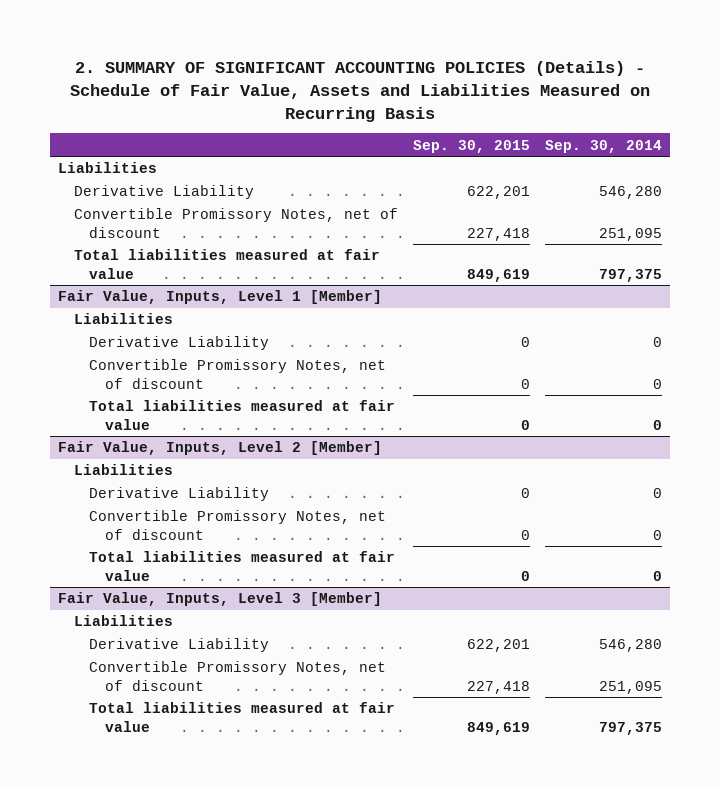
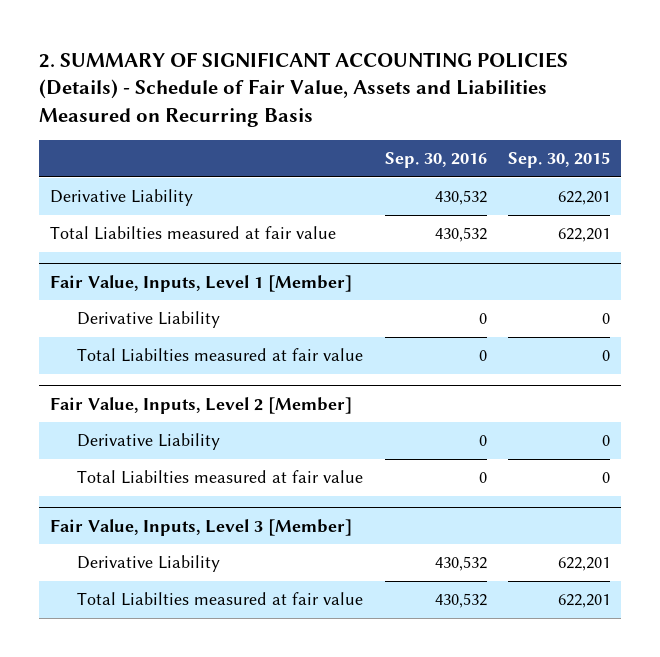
- | Sep. 30, 2015 | Sep. 30, 2014
+ | Sep. 30, 2016 | Sep. 30, 2015
- Liabilities
- Convertible Promissory Notes, net of discount | 227,418 | 251,095
- Total liabilities measured at fair value | 849,619 | 797,375
+ Total Liabilties measured at fair value | 430,532 | 622,201
@ Fair Value, Inputs, Level 1 [Member]
- Liabilities
- Convertible Promissory Notes, net of discount | 0 | 0
- Total liabilities measured at fair value | 0 | 0
+ Total Liabilties measured at fair value | 0 | 0
@ Fair Value, Inputs, Level 2 [Member]
- Liabilities
- Convertible Promissory Notes, net of discount | 0 | 0
- Total liabilities measured at fair value | 0 | 0
+ Total Liabilties measured at fair value | 0 | 0
@ Fair Value, Inputs, Level 3 [Member]
- Liabilities
- Convertible Promissory Notes, net of discount | 227,418 | 251,095
- Total liabilities measured at fair value | 849,619 | 797,375
+ Total Liabilties measured at fair value | 430,532 | 622,201

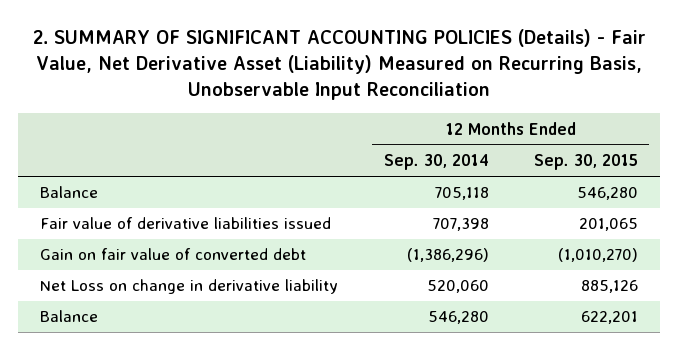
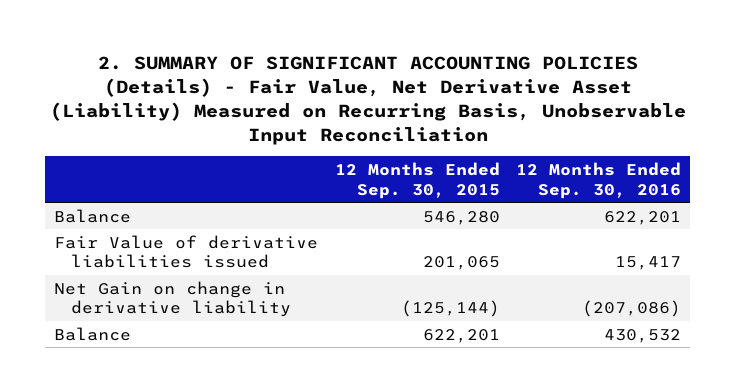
- | 12 Months Ended Sep. 30, 2014 | 12 Months Ended Sep. 30, 2015
+ | 12 Months Ended Sep. 30, 2015 | 12 Months Ended Sep. 30, 2016
- Fair value of derivative liabilities issued | 707,398 | 201,065
- Gain on fair value of converted debt | (1,386,296) | (1,010,270)
- Net Loss on change in derivative liability | 520,060 | 885,126
+ Fair Value of derivative liabilities issued | 201,065 | 15,417
+ Net Gain on change in derivative liability | (125,144) | (207,086)

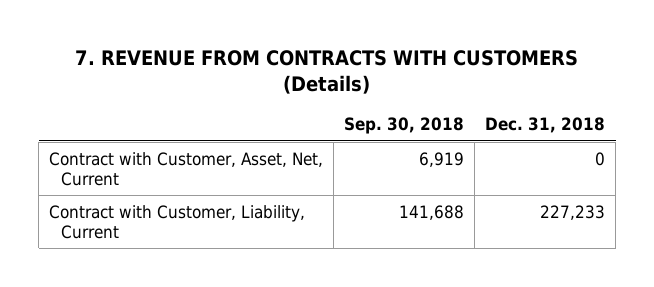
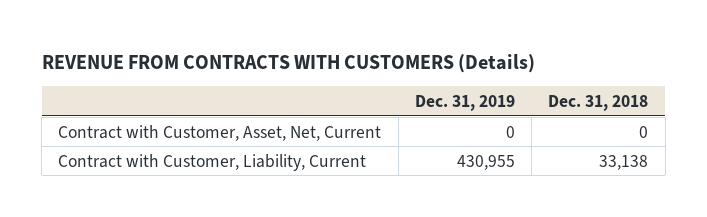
- 7. REVENUE FROM CONTRACTS WITH CUSTOMERS (Details)
+ REVENUE FROM CONTRACTS WITH CUSTOMERS (Details)
- | Sep. 30, 2018 | Dec. 31, 2018
+ | Dec. 31, 2019 | Dec. 31, 2018
- Contract with Customer, Liability, Current | 141,688 | 227,233
+ Contract with Customer, Liability, Current | 430,955 | 33,138

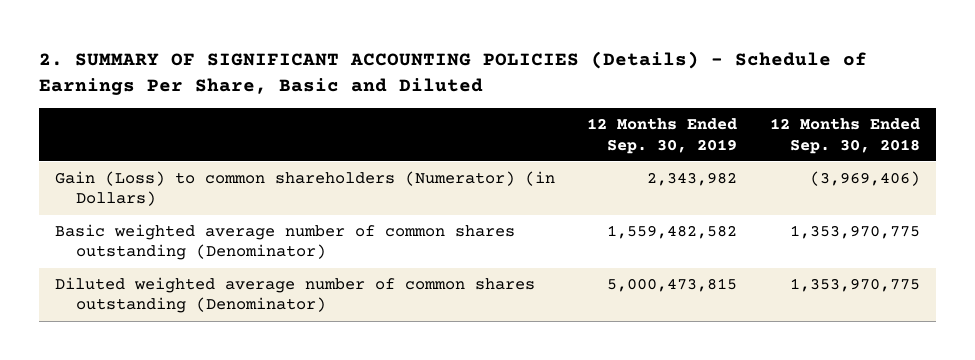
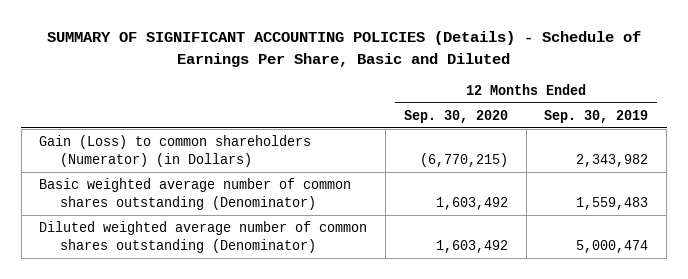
- 2. SUMMARY OF SIGNIFICANT ACCOUNTING POLICIES (Details) - Schedule of Earnings Per Share, Basic and Diluted
+ SUMMARY OF SIGNIFICANT ACCOUNTING POLICIES (Details) - Schedule of Earnings Per Share, Basic and Diluted
- | 12 Months Ended Sep. 30, 2019 | 12 Months Ended Sep. 30, 2018
+ | 12 Months Ended Sep. 30, 2020 | 12 Months Ended Sep. 30, 2019
- Basic weighted average number of common shares outstanding (Denominator) | 1,559,482,582 | 1,353,970,775
- Diluted weighted average number of common shares outstanding (Denominator) | 5,000,473,815 | 1,353,970,775
+ Basic weighted average number of common shares outstanding (Denominator) | 1,603,492 | 1,559,483
+ Diluted weighted average number of common shares outstanding (Denominator) | 1,603,492 | 5,000,474

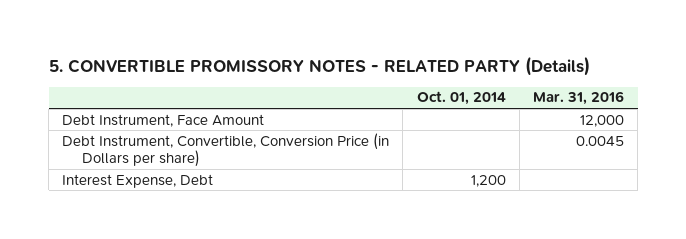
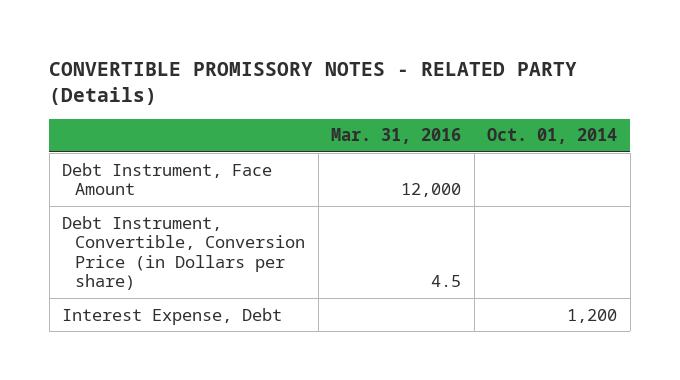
- 5. CONVERTIBLE PROMISSORY NOTES - RELATED PARTY (Details)
+ CONVERTIBLE PROMISSORY NOTES - RELATED PARTY (Details)
- | Oct. 01, 2014 | Mar. 31, 2016
+ | Mar. 31, 2016 | Oct. 01, 2014
- Debt Instrument, Convertible, Conversion Price (in Dollars per share) | | 0.0045
+ Debt Instrument, Convertible, Conversion Price (in Dollars per share) | 4.5 |

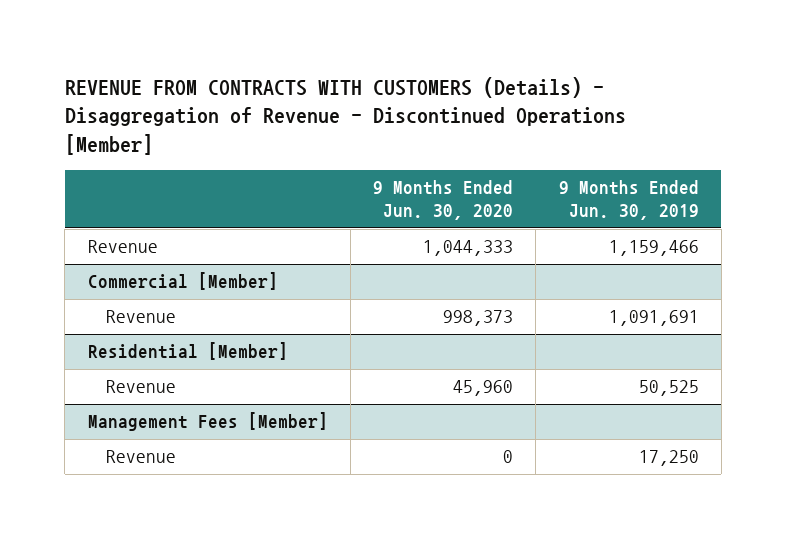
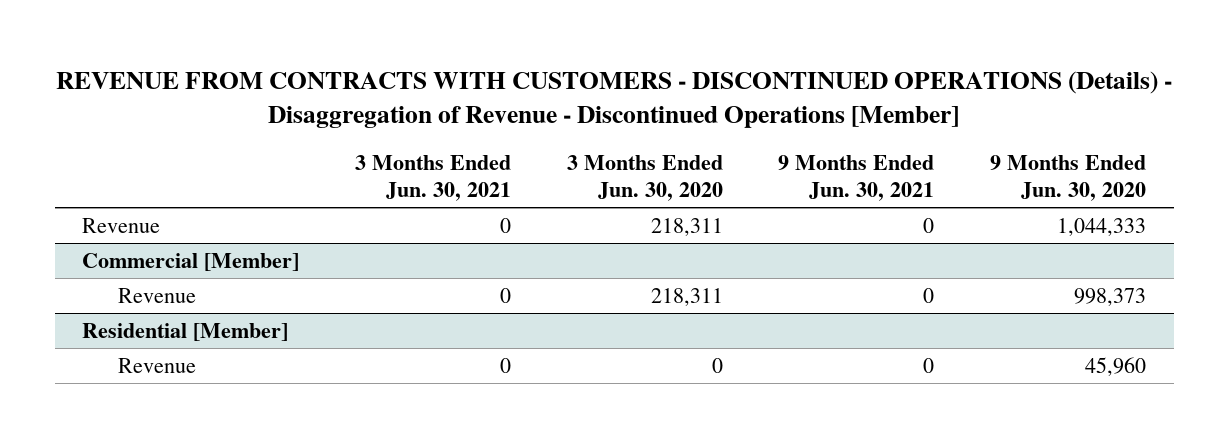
- REVENUE FROM CONTRACTS WITH CUSTOMERS (Details) - Disaggregation of Revenue - Discontinued Operations [Member]
+ REVENUE FROM CONTRACTS WITH CUSTOMERS - DISCONTINUED OPERATIONS (Details) - Disaggregation of Revenue - Discontinued Operations [Member]
- | 9 Months Ended Jun. 30, 2020 | 9 Months Ended Jun. 30, 2019
+ | 3 Months Ended Jun. 30, 2021 | 3 Months Ended Jun. 30, 2020 | 9 Months Ended Jun. 30, 2021 | 9 Months Ended Jun. 30, 2020
- Management Fees [Member]
- Revenue | 0 | 17,250

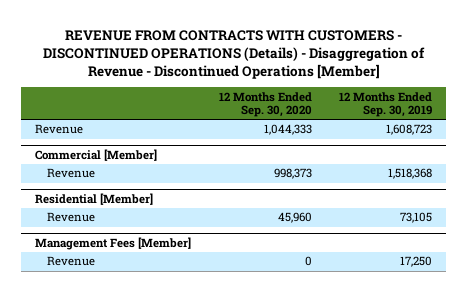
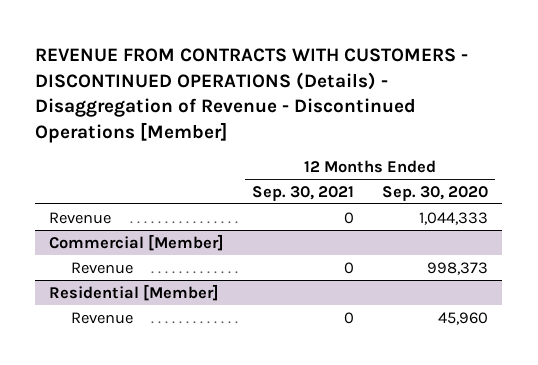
- | 12 Months Ended Sep. 30, 2020 | 12 Months Ended Sep. 30, 2019
+ | 12 Months Ended Sep. 30, 2021 | 12 Months Ended Sep. 30, 2020
- Management Fees [Member]
- Revenue | 0 | 17,250

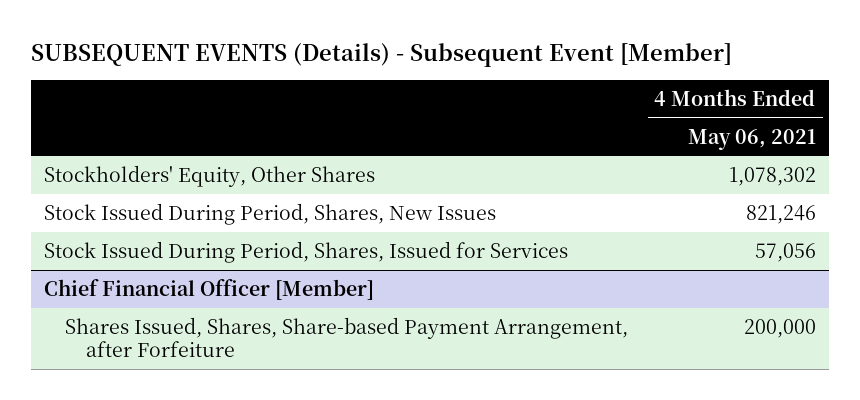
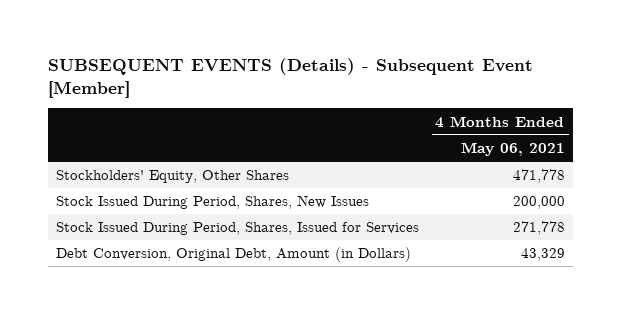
- Stockholders' Equity, Other Shares | 1,078,302
- Stock Issued During Period, Shares, New Issues | 821,246
- Stock Issued During Period, Shares, Issued for Services | 57,056
- Chief Financial Officer [Member]
- Shares Issued, Shares, Share-based Payment Arrangement, after Forfeiture | 200,000
+ Stockholders' Equity, Other Shares | 471,778
+ Stock Issued During Period, Shares, New Issues | 200,000
+ Stock Issued During Period, Shares, Issued for Services | 271,778
+ Debt Conversion, Original Debt, Amount (in Dollars) | 43,329

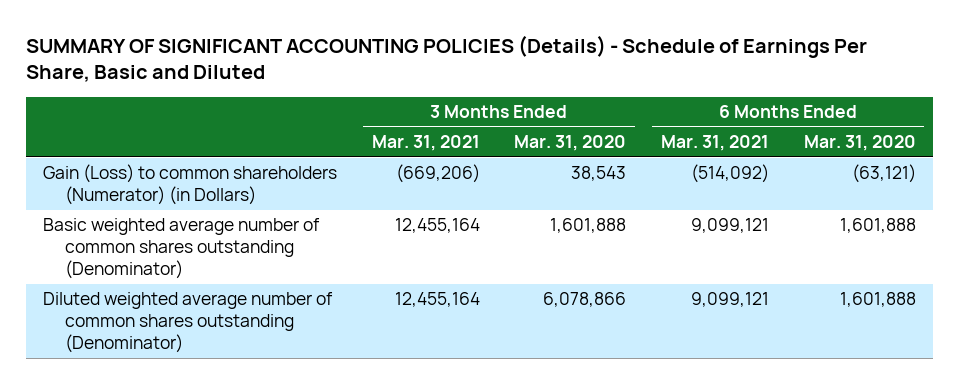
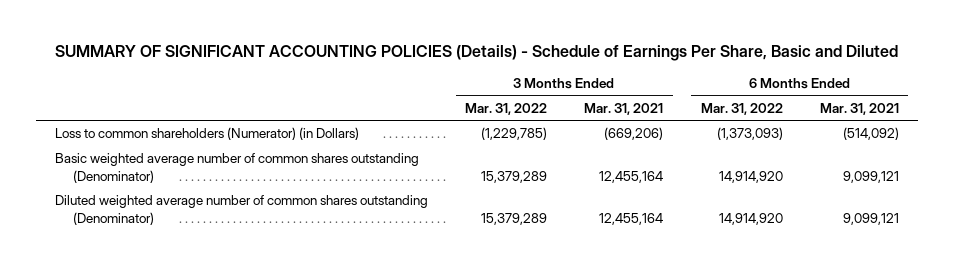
- | 3 Months Ended Mar. 31, 2021 | 3 Months Ended Mar. 31, 2020 | 6 Months Ended Mar. 31, 2021 | 6 Months Ended Mar. 31, 2020
+ | 3 Months Ended Mar. 31, 2022 | 3 Months Ended Mar. 31, 2021 | 6 Months Ended Mar. 31, 2022 | 6 Months Ended Mar. 31, 2021
- Gain (Loss) to common shareholders (Numerator) (in Dollars) | (669,206) | 38,543 | (514,092) | (63,121)
+ Loss to common shareholders (Numerator) (in Dollars) | (1,229,785) | (669,206) | (1,373,093) | (514,092)

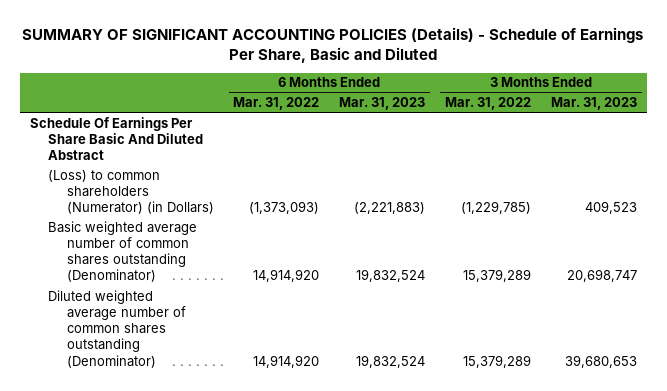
- | 3 Months Ended Mar. 31, 2022 | 3 Months Ended Mar. 31, 2021 | 6 Months Ended Mar. 31, 2022 | 6 Months Ended Mar. 31, 2021
+ | 6 Months Ended Mar. 31, 2022 | 6 Months Ended Mar. 31, 2023 | 3 Months Ended Mar. 31, 2022 | 3 Months Ended Mar. 31, 2023
- Loss to common shareholders (Numerator) (in Dollars) | (1,229,785) | (669,206) | (1,373,093) | (514,092)
+ Schedule Of Earnings Per Share Basic And Diluted Abstract
+ (Loss) to common shareholders (Numerator) (in Dollars) | (1,373,093) | (2,221,883) | (1,229,785) | 409,523

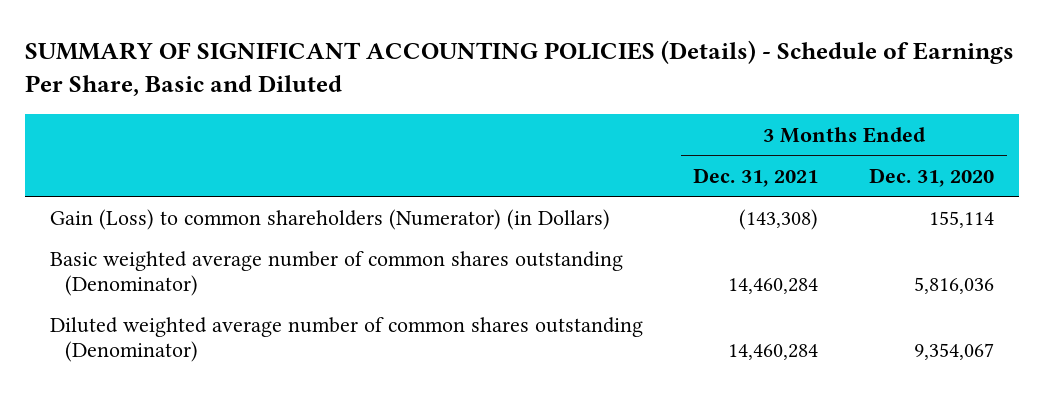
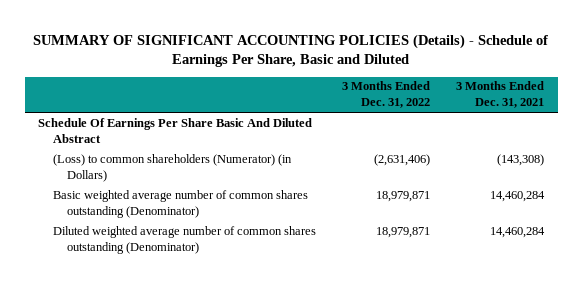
- | 3 Months Ended Dec. 31, 2021 | 3 Months Ended Dec. 31, 2020
+ | 3 Months Ended Dec. 31, 2022 | 3 Months Ended Dec. 31, 2021
- Gain (Loss) to common shareholders (Numerator) (in Dollars) | (143,308) | 155,114
+ Schedule Of Earnings Per Share Basic And Diluted Abstract
+ (Loss) to common shareholders (Numerator) (in Dollars) | (2,631,406) | (143,308)

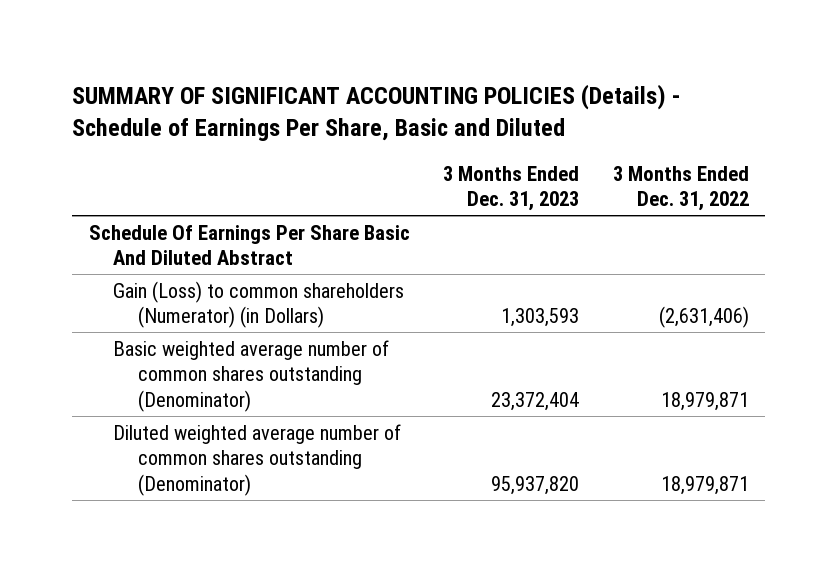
- | 3 Months Ended Dec. 31, 2022 | 3 Months Ended Dec. 31, 2021
+ | 3 Months Ended Dec. 31, 2023 | 3 Months Ended Dec. 31, 2022
- (Loss) to common shareholders (Numerator) (in Dollars) | (2,631,406) | (143,308)
+ Gain (Loss) to common shareholders (Numerator) (in Dollars) | 1,303,593 | (2,631,406)

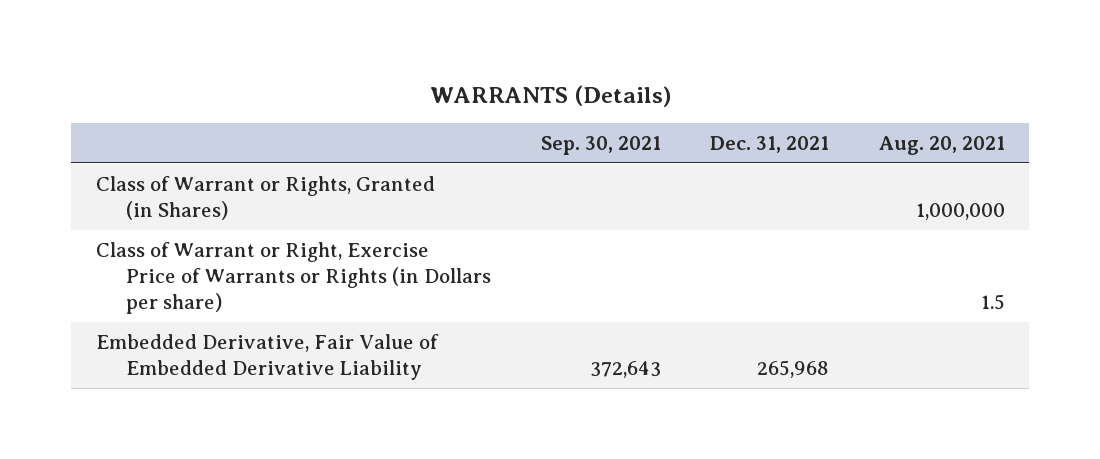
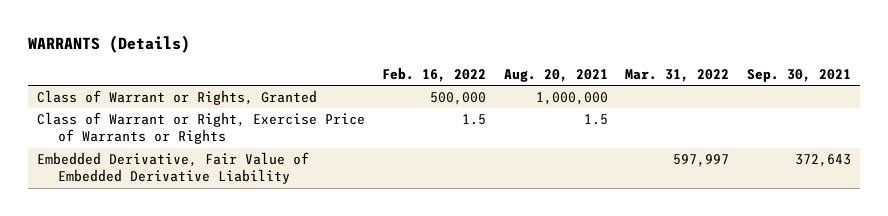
- | Sep. 30, 2021 | Dec. 31, 2021 | Aug. 20, 2021
+ | Feb. 16, 2022 | Aug. 20, 2021 | Mar. 31, 2022 | Sep. 30, 2021
- Class of Warrant or Rights, Granted (in Shares) | | | 1,000,000
- Class of Warrant or Right, Exercise Price of Warrants or Rights (in Dollars per share) | | | 1.5
+ Class of Warrant or Rights, Granted | 500,000 | 1,000,000 | |
+ Class of Warrant or Right, Exercise Price of Warrants or Rights | 1.5 | 1.5 | |

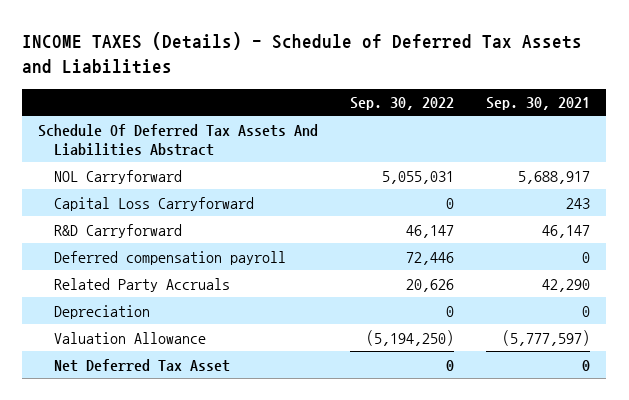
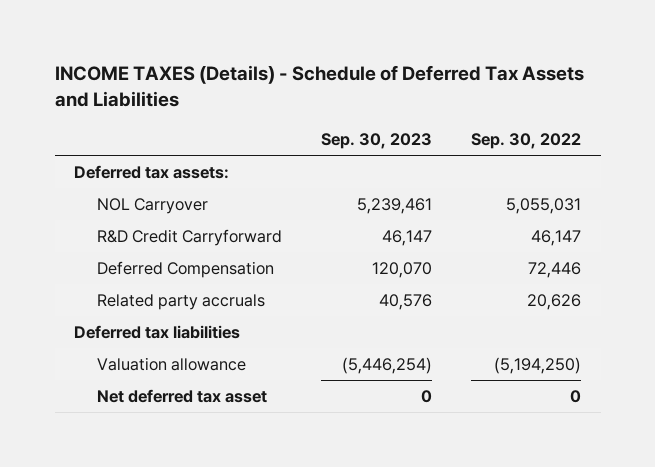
- | Sep. 30, 2022 | Sep. 30, 2021
+ | Sep. 30, 2023 | Sep. 30, 2022
- Schedule Of Deferred Tax Assets And Liabilities Abstract
- NOL Carryforward | 5,055,031 | 5,688,917
- Capital Loss Carryforward | 0 | 243
- R&D Carryforward | 46,147 | 46,147
- Deferred compensation payroll | 72,446 | 0
- Related Party Accruals | 20,626 | 42,290
- Depreciation | 0 | 0
- Valuation Allowance | (5,194,250) | (5,777,597)
- Net Deferred Tax Asset | 0 | 0
+ Deferred tax assets:
+ NOL Carryover | 5,239,461 | 5,055,031
+ R&D Credit Carryforward | 46,147 | 46,147
+ Deferred Compensation | 120,070 | 72,446
+ Related party accruals | 40,576 | 20,626
+ Deferred tax liabilities
+ Valuation allowance | (5,446,254) | (5,194,250)
+ Net deferred tax asset | 0 | 0

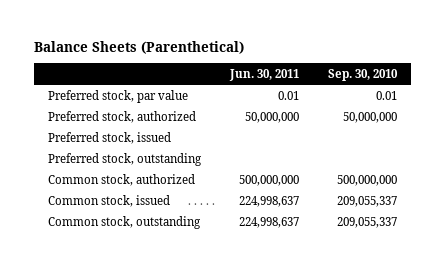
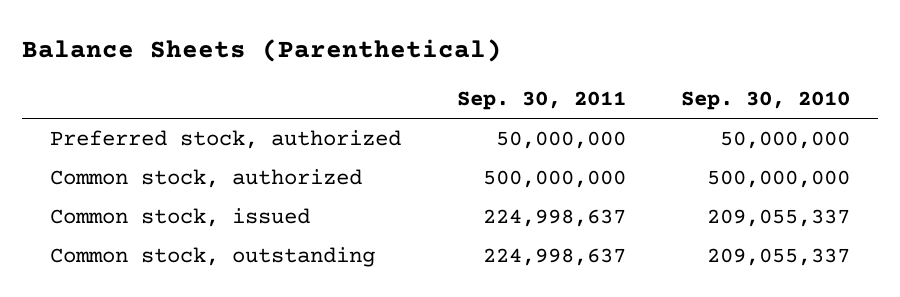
- | Jun. 30, 2011 | Sep. 30, 2010
+ | Sep. 30, 2011 | Sep. 30, 2010
- Preferred stock, par value | 0.01 | 0.01
- Preferred stock, issued
- Preferred stock, outstanding

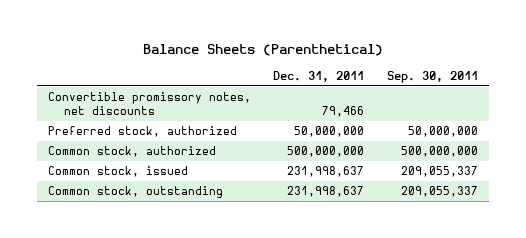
- | Sep. 30, 2011 | Sep. 30, 2010
+ | Dec. 31, 2011 | Sep. 30, 2011
+ Convertible promissory notes, net discounts | 79,466 |
- Common stock, issued | 224,998,637 | 209,055,337
- Common stock, outstanding | 224,998,637 | 209,055,337
+ Common stock, issued | 231,998,637 | 209,055,337
+ Common stock, outstanding | 231,998,637 | 209,055,337

